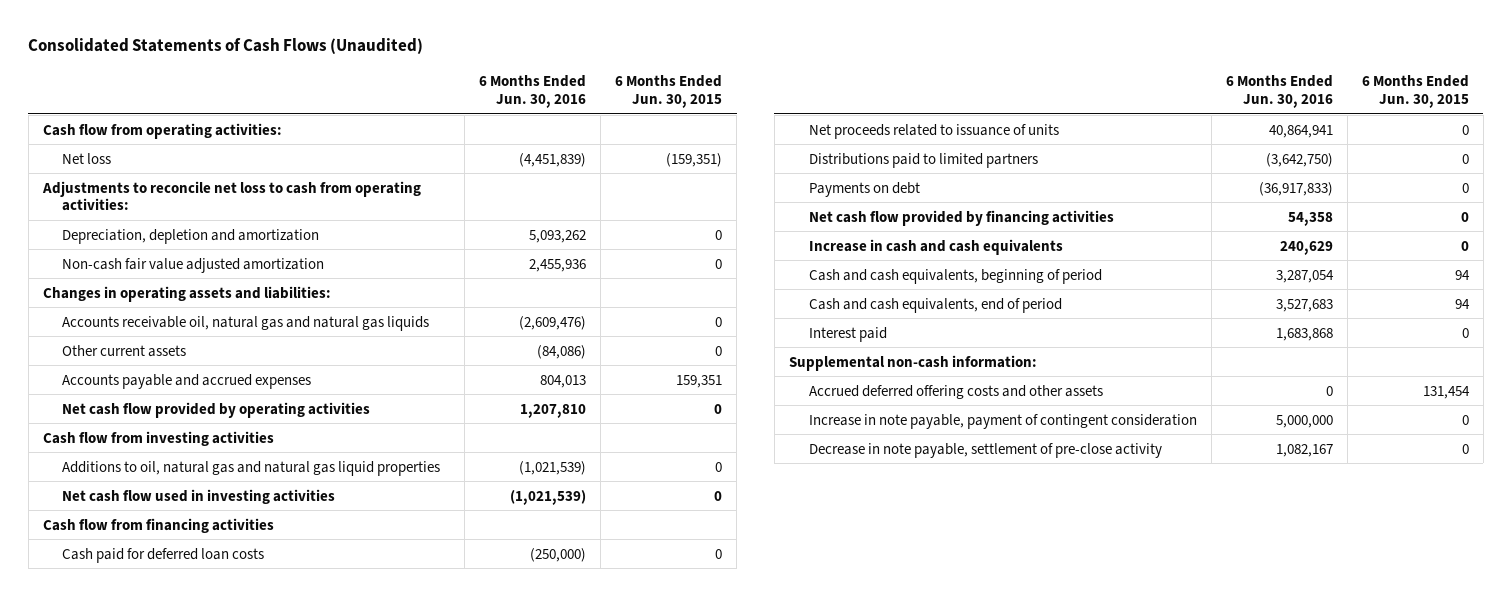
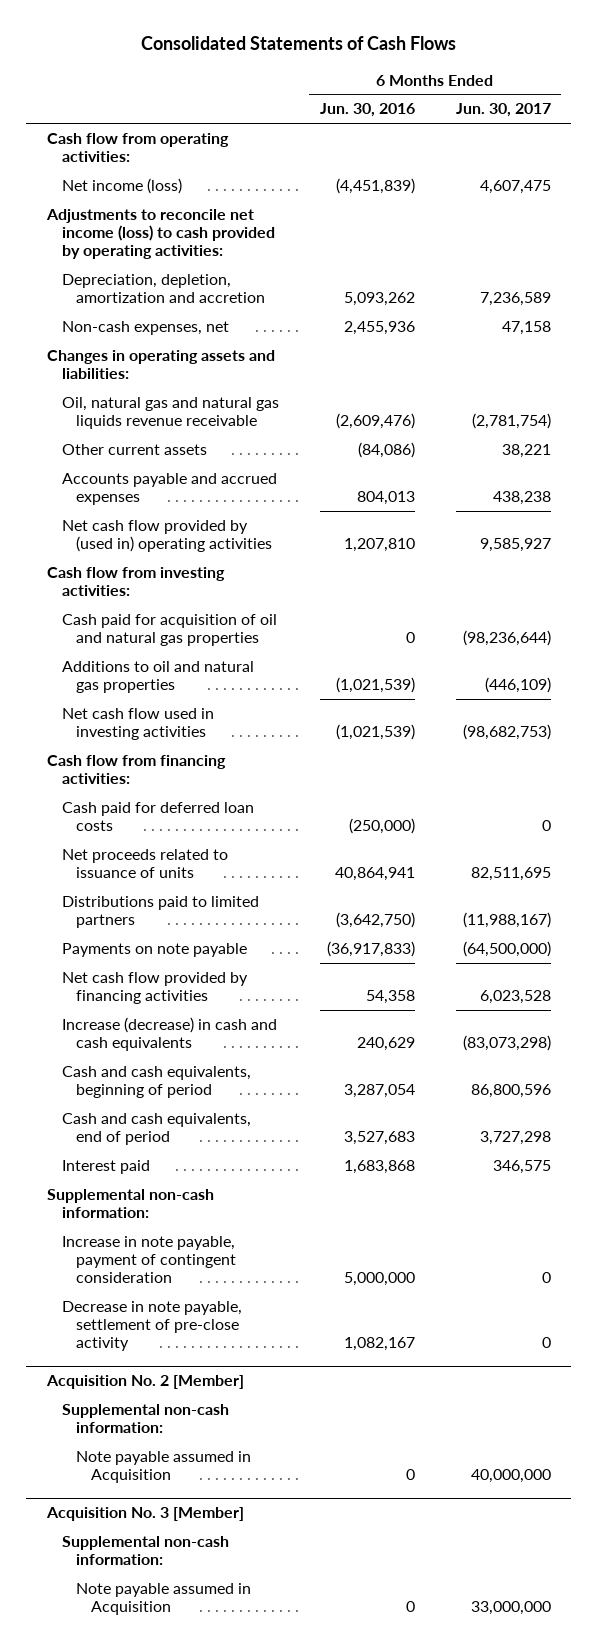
- Consolidated Statements of Cash Flows (Unaudited)
+ Consolidated Statements of Cash Flows
- | 6 Months Ended Jun. 30, 2016 | 6 Months Ended Jun. 30, 2015
+ | 6 Months Ended Jun. 30, 2016 | 6 Months Ended Jun. 30, 2017
- Net loss | (4,451,839) | (159,351)
- Adjustments to reconcile net loss to cash from operating activities:
- Depreciation, depletion and amortization | 5,093,262 | 0
- Non-cash fair value adjusted amortization | 2,455,936 | 0
+ Net income (loss) | (4,451,839) | 4,607,475
+ Adjustments to reconcile net income (loss) to cash provided by operating activities:
+ Depreciation, depletion, amortization and accretion | 5,093,262 | 7,236,589
+ Non-cash expenses, net | 2,455,936 | 47,158
- Accounts receivable oil, natural gas and natural gas liquids | (2,609,476) | 0
+ Oil, natural gas and natural gas liquids revenue receivable | (2,609,476) | (2,781,754)
- Net cash flow provided by operating activities | 1,207,810 | 0
- Cash flow from investing activities
- Additions to oil, natural gas and natural gas liquid properties | (1,021,539) | 0
+ Net cash flow provided by (used in) operating activities | 1,207,810 | 9,585,927
+ Cash flow from investing activities:
+ Cash paid for acquisition of oil and natural gas properties | 0 | (98,236,644)
+ Additions to oil and natural gas properties | (1,021,539) | (446,109)
- Cash flow from financing activities
+ Cash flow from financing activities:
- Payments on debt | (36,917,833) | 0
+ Payments on note payable | (36,917,833) | (64,500,000)
- Increase in cash and cash equivalents | 240,629 | 0
+ Increase (decrease) in cash and cash equivalents | 240,629 | (83,073,298)
- Accrued deferred offering costs and other assets | 0 | 131,454
+ Acquisition No. 2 [Member]
+ Supplemental non-cash information:
+ Note payable assumed in Acquisition | 0 | 40,000,000
+ Acquisition No. 3 [Member]
+ Supplemental non-cash information:
+ Note payable assumed in Acquisition | 0 | 33,000,000

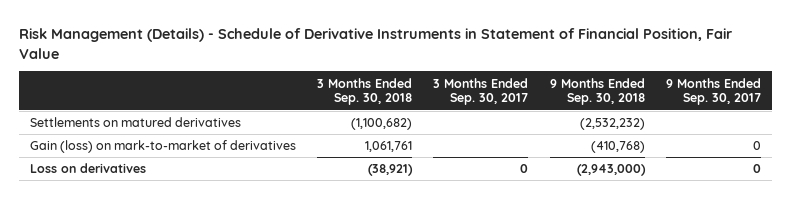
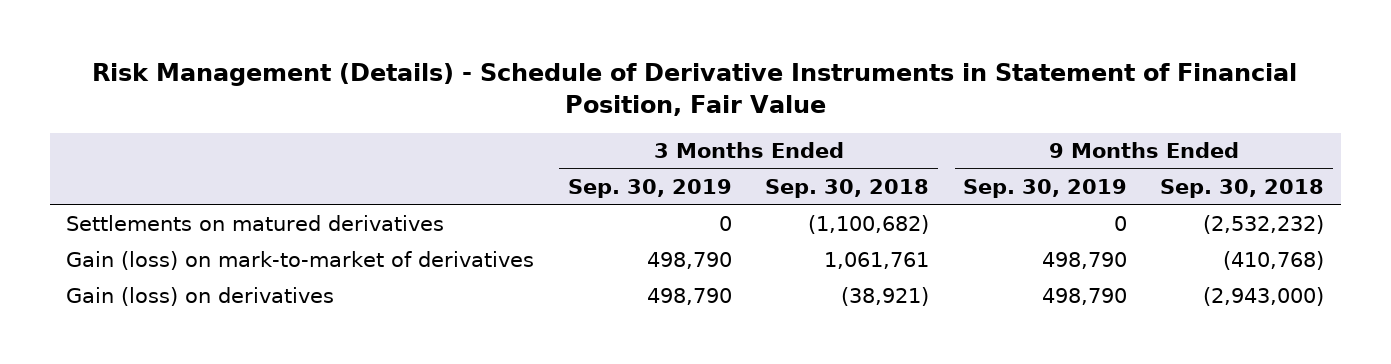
- | 3 Months Ended Sep. 30, 2018 | 3 Months Ended Sep. 30, 2017 | 9 Months Ended Sep. 30, 2018 | 9 Months Ended Sep. 30, 2017
+ | 3 Months Ended Sep. 30, 2019 | 3 Months Ended Sep. 30, 2018 | 9 Months Ended Sep. 30, 2019 | 9 Months Ended Sep. 30, 2018
- Loss on derivatives | (38,921) | 0 | (2,943,000) | 0
+ Gain (loss) on derivatives | 498,790 | (38,921) | 498,790 | (2,943,000)

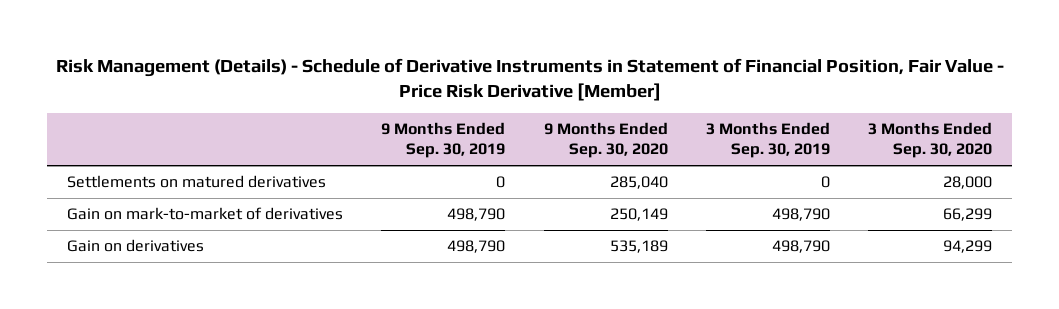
- Risk Management (Details) - Schedule of Derivative Instruments in Statement of Financial Position, Fair Value
+ Risk Management (Details) - Schedule of Derivative Instruments in Statement of Financial Position, Fair Value - Price Risk Derivative [Member]
- | 3 Months Ended Sep. 30, 2019 | 3 Months Ended Sep. 30, 2018 | 9 Months Ended Sep. 30, 2019 | 9 Months Ended Sep. 30, 2018
+ | 9 Months Ended Sep. 30, 2019 | 9 Months Ended Sep. 30, 2020 | 3 Months Ended Sep. 30, 2019 | 3 Months Ended Sep. 30, 2020
- Gain (loss) on mark-to-market of derivatives | 498,790 | 1,061,761 | 498,790 | (410,768)
- Gain (loss) on derivatives | 498,790 | (38,921) | 498,790 | (2,943,000)
+ Gain on mark-to-market of derivatives | 498,790 | 250,149 | 498,790 | 66,299
+ Gain on derivatives | 498,790 | 535,189 | 498,790 | 94,299

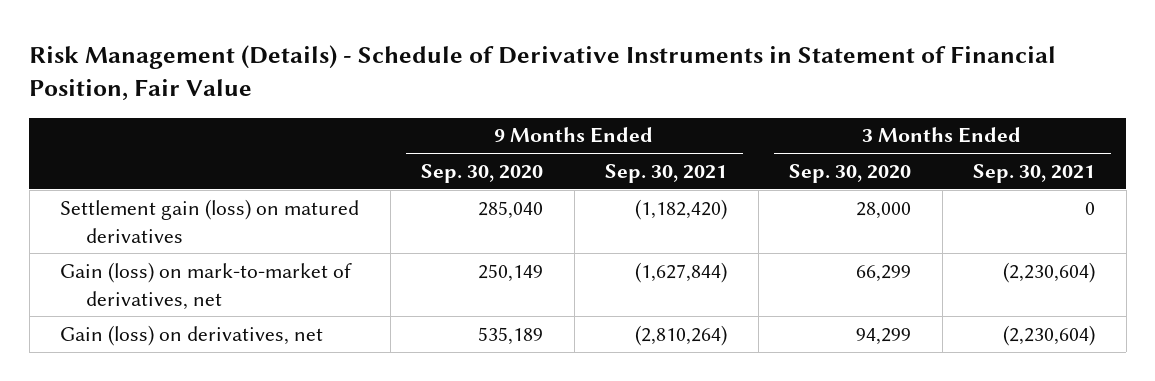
- Risk Management (Details) - Schedule of Derivative Instruments in Statement of Financial Position, Fair Value - Price Risk Derivative [Member]
+ Risk Management (Details) - Schedule of Derivative Instruments in Statement of Financial Position, Fair Value
- | 9 Months Ended Sep. 30, 2019 | 9 Months Ended Sep. 30, 2020 | 3 Months Ended Sep. 30, 2019 | 3 Months Ended Sep. 30, 2020
+ | 9 Months Ended Sep. 30, 2020 | 9 Months Ended Sep. 30, 2021 | 3 Months Ended Sep. 30, 2020 | 3 Months Ended Sep. 30, 2021
- Settlements on matured derivatives | 0 | 285,040 | 0 | 28,000
- Gain on mark-to-market of derivatives | 498,790 | 250,149 | 498,790 | 66,299
- Gain on derivatives | 498,790 | 535,189 | 498,790 | 94,299
+ Settlement gain (loss) on matured derivatives | 285,040 | (1,182,420) | 28,000 | 0
+ Gain (loss) on mark-to-market of derivatives, net | 250,149 | (1,627,844) | 66,299 | (2,230,604)
+ Gain (loss) on derivatives, net | 535,189 | (2,810,264) | 94,299 | (2,230,604)

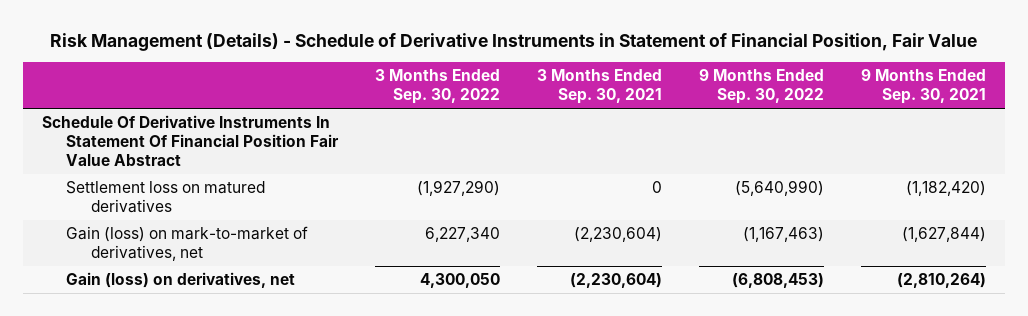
- | 9 Months Ended Sep. 30, 2020 | 9 Months Ended Sep. 30, 2021 | 3 Months Ended Sep. 30, 2020 | 3 Months Ended Sep. 30, 2021
+ | 3 Months Ended Sep. 30, 2022 | 3 Months Ended Sep. 30, 2021 | 9 Months Ended Sep. 30, 2022 | 9 Months Ended Sep. 30, 2021
- Settlement gain (loss) on matured derivatives | 285,040 | (1,182,420) | 28,000 | 0
+ Schedule Of Derivative Instruments In Statement Of Financial Position Fair Value Abstract
+ Settlement loss on matured derivatives | (1,927,290) | 0 | (5,640,990) | (1,182,420)

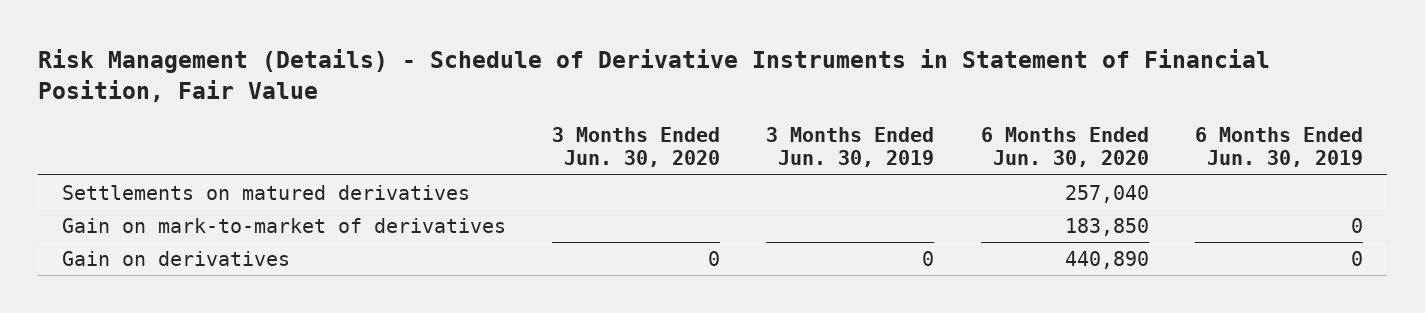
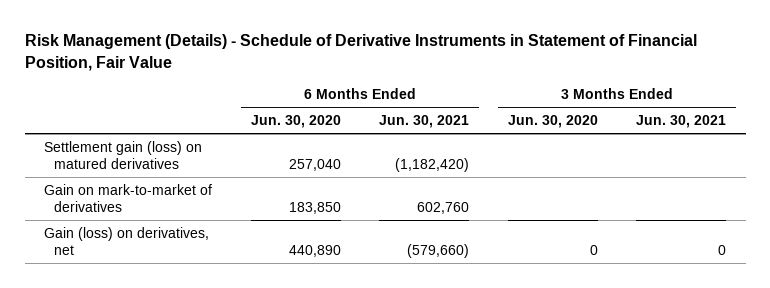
- | 3 Months Ended Jun. 30, 2020 | 3 Months Ended Jun. 30, 2019 | 6 Months Ended Jun. 30, 2020 | 6 Months Ended Jun. 30, 2019
+ | 6 Months Ended Jun. 30, 2020 | 6 Months Ended Jun. 30, 2021 | 3 Months Ended Jun. 30, 2020 | 3 Months Ended Jun. 30, 2021
- Settlements on matured derivatives | | | 257,040 |
+ Settlement gain (loss) on matured derivatives | 257,040 | (1,182,420) | |
- Gain on derivatives | 0 | 0 | 440,890 | 0
+ Gain (loss) on derivatives, net | 440,890 | (579,660) | 0 | 0

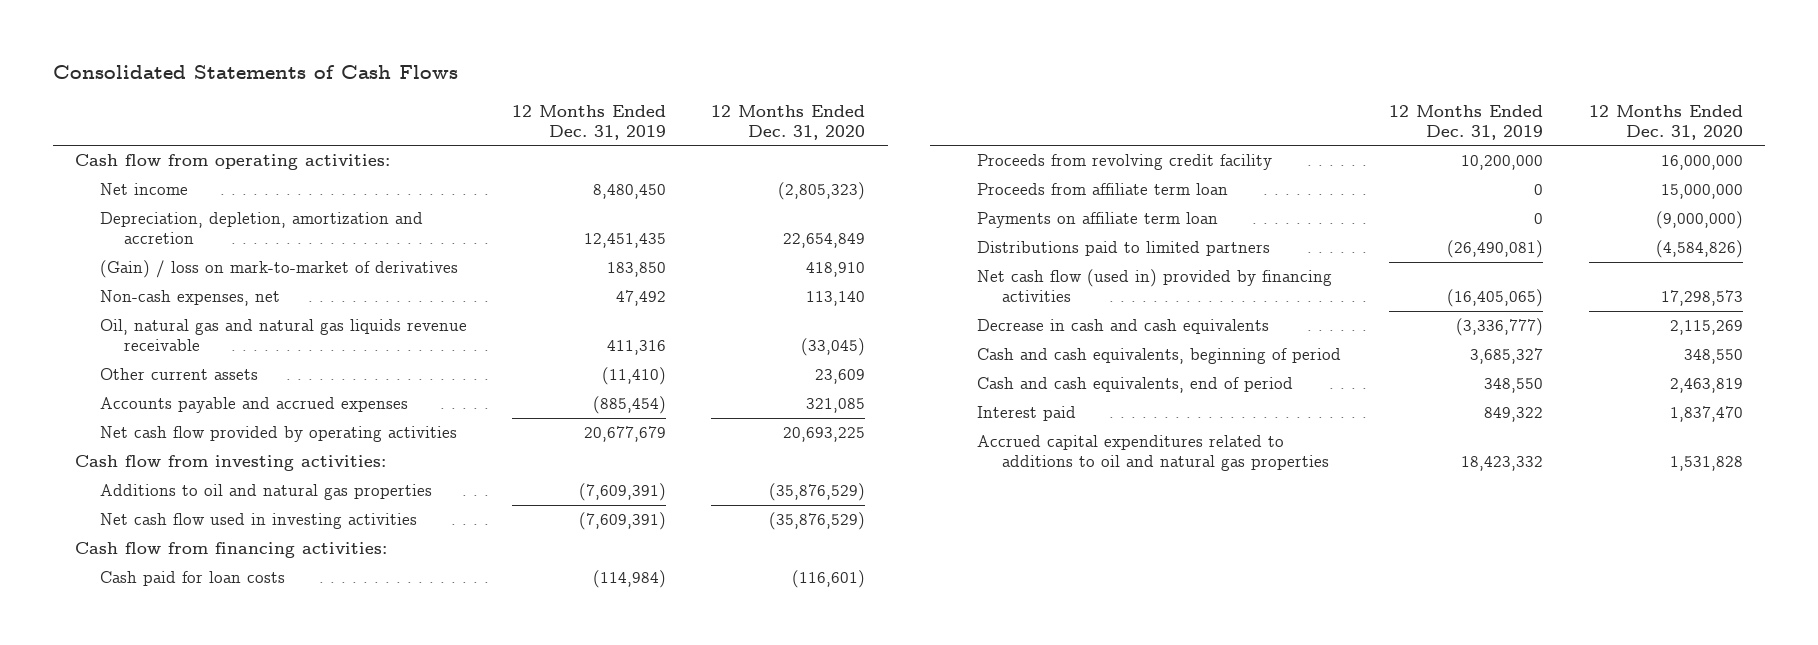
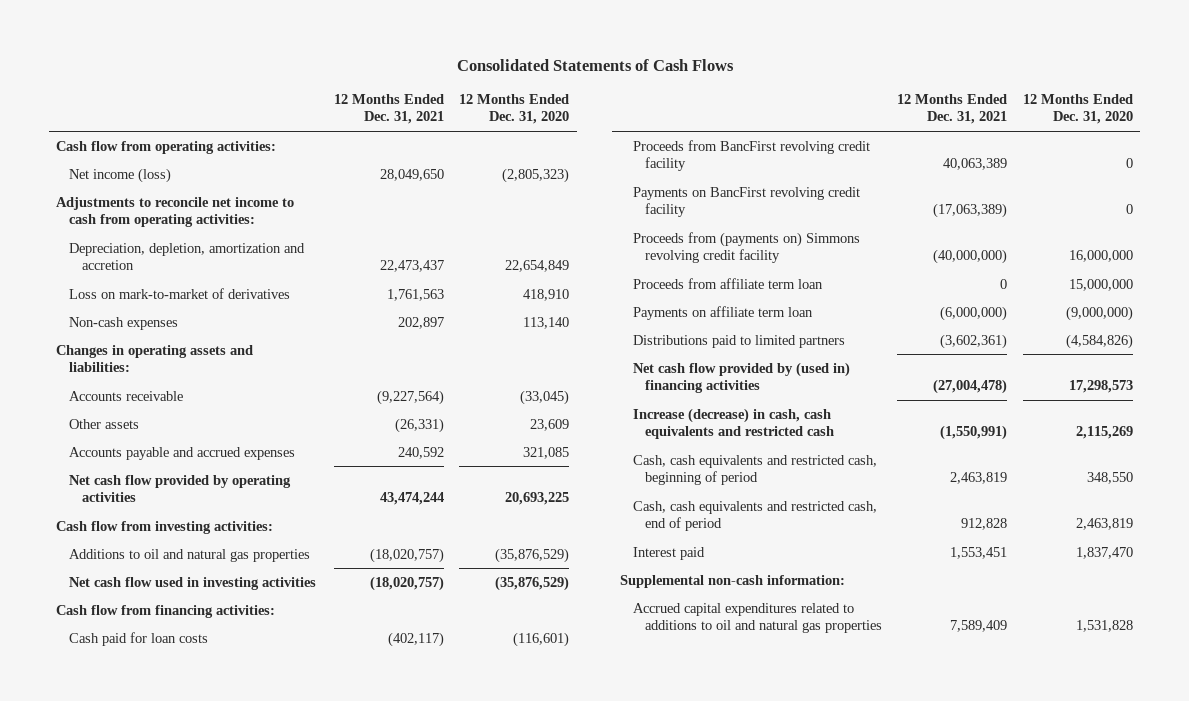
- | 12 Months Ended Dec. 31, 2019 | 12 Months Ended Dec. 31, 2020
+ | 12 Months Ended Dec. 31, 2021 | 12 Months Ended Dec. 31, 2020
- Net income | 8,480,450 | (2,805,323)
+ Net income (loss) | 28,049,650 | (2,805,323)
+ Adjustments to reconcile net income to cash from operating activities:
- (Gain) / loss on mark-to-market of derivatives | 183,850 | 418,910
- Non-cash expenses, net | 47,492 | 113,140
- Oil, natural gas and natural gas liquids revenue receivable | 411,316 | (33,045)
- Other current assets | (11,410) | 23,609
+ Loss on mark-to-market of derivatives | 1,761,563 | 418,910
+ Non-cash expenses | 202,897 | 113,140
+ Changes in operating assets and liabilities:
+ Accounts receivable | (9,227,564) | (33,045)
+ Other assets | (26,331) | 23,609
- Proceeds from revolving credit facility | 10,200,000 | 16,000,000
+ Proceeds from BancFirst revolving credit facility | 40,063,389 | 0
+ Payments on BancFirst revolving credit facility | (17,063,389) | 0
+ Proceeds from (payments on) Simmons revolving credit facility | (40,000,000) | 16,000,000
- Net cash flow (used in) provided by financing activities | (16,405,065) | 17,298,573
- Decrease in cash and cash equivalents | (3,336,777) | 2,115,269
- Cash and cash equivalents, beginning of period | 3,685,327 | 348,550
- Cash and cash equivalents, end of period | 348,550 | 2,463,819
+ Net cash flow provided by (used in) financing activities | (27,004,478) | 17,298,573
+ Increase (decrease) in cash, cash equivalents and restricted cash | (1,550,991) | 2,115,269
+ Cash, cash equivalents and restricted cash, beginning of period | 2,463,819 | 348,550
+ Cash, cash equivalents and restricted cash, end of period | 912,828 | 2,463,819
+ Supplemental non-cash information:

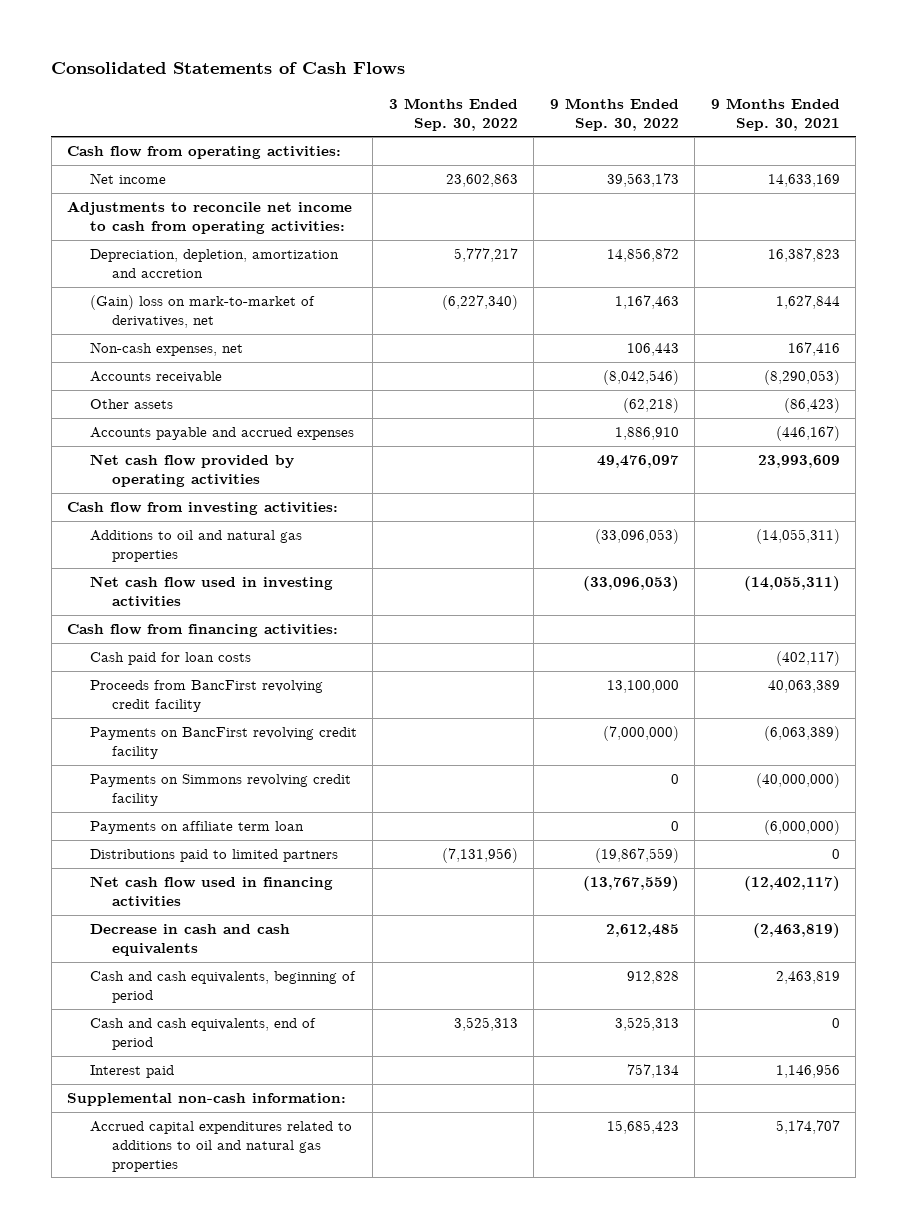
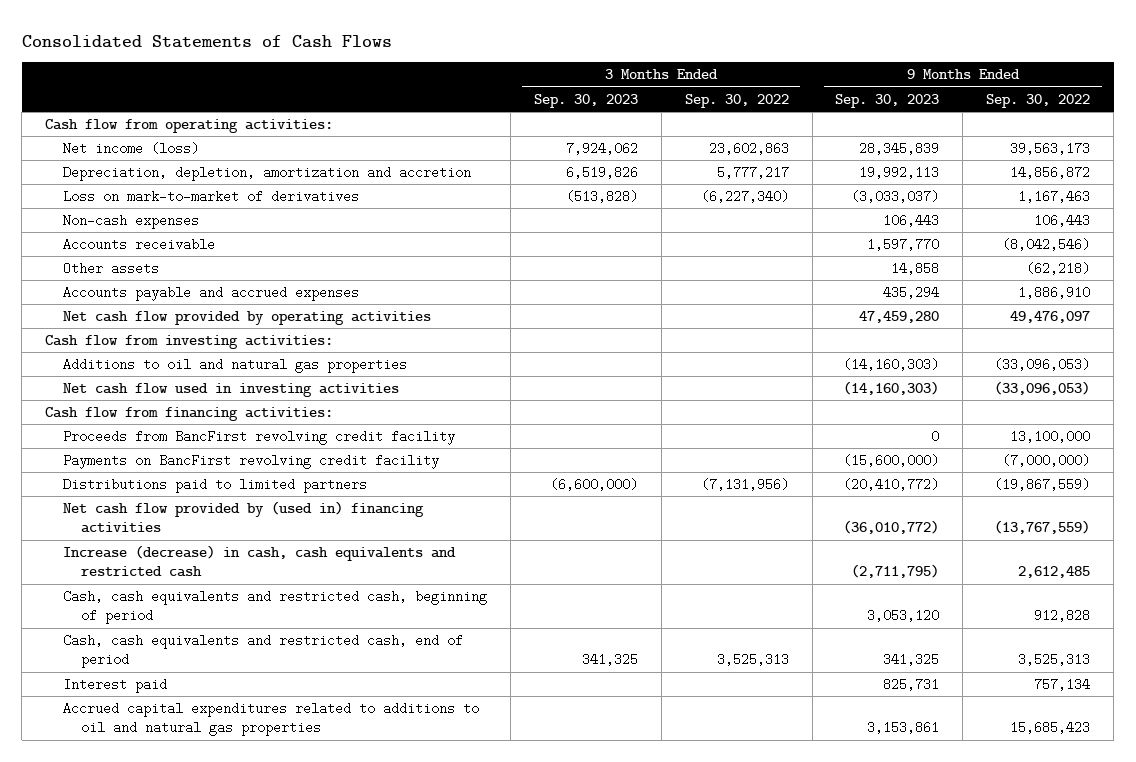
- | 3 Months Ended Sep. 30, 2022 | 9 Months Ended Sep. 30, 2022 | 9 Months Ended Sep. 30, 2021
+ | 3 Months Ended Sep. 30, 2023 | 3 Months Ended Sep. 30, 2022 | 9 Months Ended Sep. 30, 2023 | 9 Months Ended Sep. 30, 2022
- Net income | 23,602,863 | 39,563,173 | 14,633,169
- Adjustments to reconcile net income to cash from operating activities:
+ Net income (loss) | 7,924,062 | 23,602,863 | 28,345,839 | 39,563,173
- (Gain) loss on mark-to-market of derivatives, net | (6,227,340) | 1,167,463 | 1,627,844
- Non-cash expenses, net | | 106,443 | 167,416
+ Loss on mark-to-market of derivatives | (513,828) | (6,227,340) | (3,033,037) | 1,167,463
+ Non-cash expenses | | | 106,443 | 106,443
- Cash paid for loan costs | | | (402,117)
- Payments on Simmons revolving credit facility | | 0 | (40,000,000)
- Payments on affiliate term loan | | 0 | (6,000,000)
- Net cash flow used in financing activities | | (13,767,559) | (12,402,117)
- Decrease in cash and cash equivalents | | 2,612,485 | (2,463,819)
- Cash and cash equivalents, beginning of period | | 912,828 | 2,463,819
- Cash and cash equivalents, end of period | 3,525,313 | 3,525,313 | 0
+ Net cash flow provided by (used in) financing activities | | | (36,010,772) | (13,767,559)
+ Increase (decrease) in cash, cash equivalents and restricted cash | | | (2,711,795) | 2,612,485
+ Cash, cash equivalents and restricted cash, beginning of period | | | 3,053,120 | 912,828
+ Cash, cash equivalents and restricted cash, end of period | 341,325 | 3,525,313 | 341,325 | 3,525,313
- Supplemental non-cash information:

